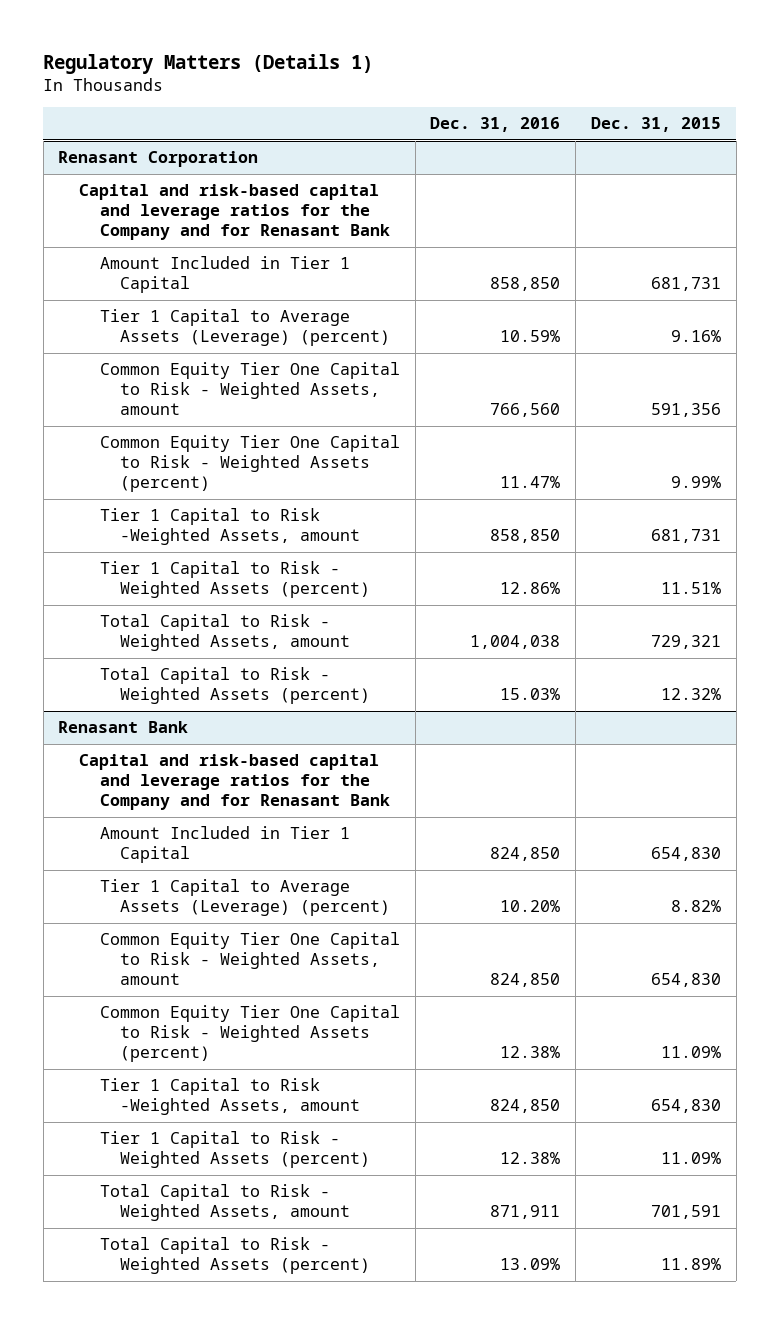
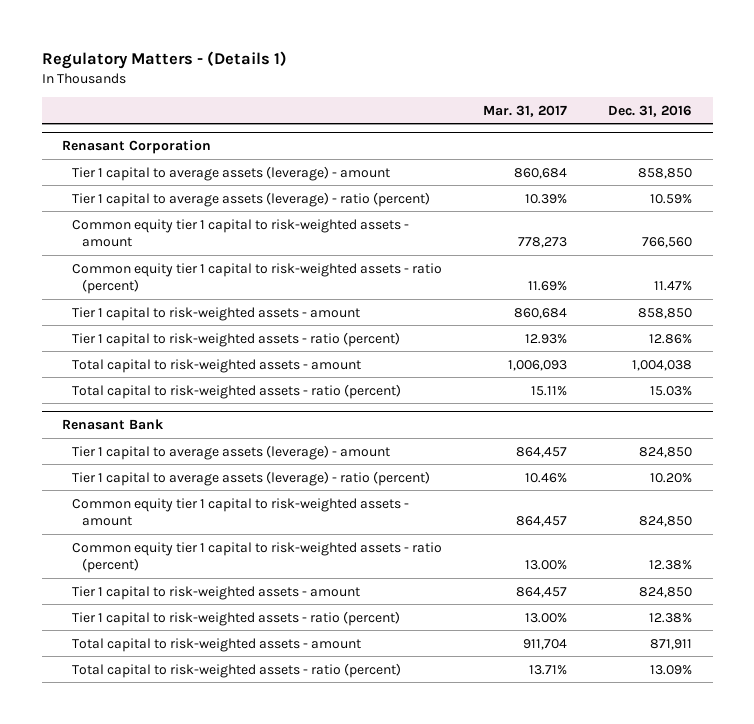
- Regulatory Matters (Details 1)
+ Regulatory Matters - (Details 1)
- | Dec. 31, 2016 | Dec. 31, 2015
+ | Mar. 31, 2017 | Dec. 31, 2016
@ Renasant Corporation
- Capital and risk-based capital and leverage ratios for the Company and for Renasant Bank
- Amount Included in Tier 1 Capital | 858,850 | 681,731
- Tier 1 Capital to Average Assets (Leverage) (percent) | 10.59% | 9.16%
- Common Equity Tier One Capital to Risk - Weighted Assets, amount | 766,560 | 591,356
- Common Equity Tier One Capital to Risk - Weighted Assets (percent) | 11.47% | 9.99%
- Tier 1 Capital to Risk -Weighted Assets, amount | 858,850 | 681,731
- Tier 1 Capital to Risk - Weighted Assets (percent) | 12.86% | 11.51%
- Total Capital to Risk - Weighted Assets, amount | 1,004,038 | 729,321
- Total Capital to Risk - Weighted Assets (percent) | 15.03% | 12.32%
+ Tier 1 capital to average assets (leverage) - amount | 860,684 | 858,850
+ Tier 1 capital to average assets (leverage) - ratio (percent) | 10.39% | 10.59%
+ Common equity tier 1 capital to risk-weighted assets - amount | 778,273 | 766,560
+ Common equity tier 1 capital to risk-weighted assets - ratio (percent) | 11.69% | 11.47%
+ Tier 1 capital to risk-weighted assets - amount | 860,684 | 858,850
+ Tier 1 capital to risk-weighted assets - ratio (percent) | 12.93% | 12.86%
+ Total capital to risk-weighted assets - amount | 1,006,093 | 1,004,038
+ Total capital to risk-weighted assets - ratio (percent) | 15.11% | 15.03%
@ Renasant Bank
- Capital and risk-based capital and leverage ratios for the Company and for Renasant Bank
- Amount Included in Tier 1 Capital | 824,850 | 654,830
- Tier 1 Capital to Average Assets (Leverage) (percent) | 10.20% | 8.82%
- Common Equity Tier One Capital to Risk - Weighted Assets, amount | 824,850 | 654,830
- Common Equity Tier One Capital to Risk - Weighted Assets (percent) | 12.38% | 11.09%
- Tier 1 Capital to Risk -Weighted Assets, amount | 824,850 | 654,830
- Tier 1 Capital to Risk - Weighted Assets (percent) | 12.38% | 11.09%
- Total Capital to Risk - Weighted Assets, amount | 871,911 | 701,591
- Total Capital to Risk - Weighted Assets (percent) | 13.09% | 11.89%
+ Tier 1 capital to average assets (leverage) - amount | 864,457 | 824,850
+ Tier 1 capital to average assets (leverage) - ratio (percent) | 10.46% | 10.20%
+ Common equity tier 1 capital to risk-weighted assets - amount | 864,457 | 824,850
+ Common equity tier 1 capital to risk-weighted assets - ratio (percent) | 13.00% | 12.38%
+ Tier 1 capital to risk-weighted assets - amount | 864,457 | 824,850
+ Tier 1 capital to risk-weighted assets - ratio (percent) | 13.00% | 12.38%
+ Total capital to risk-weighted assets - amount | 911,704 | 871,911
+ Total capital to risk-weighted assets - ratio (percent) | 13.71% | 13.09%

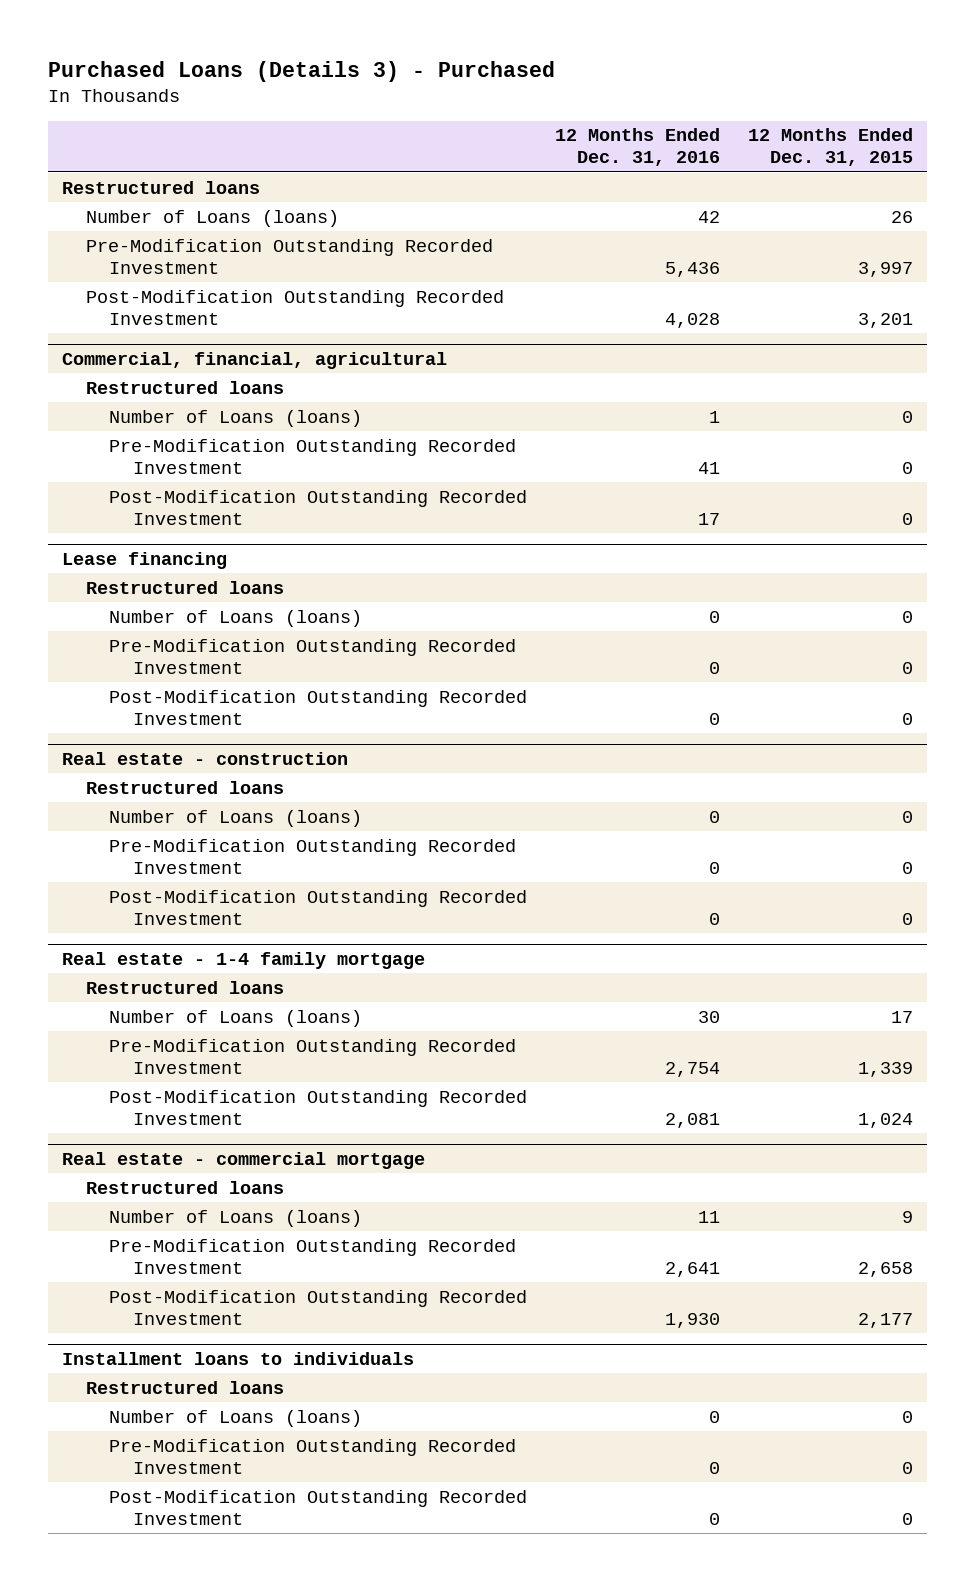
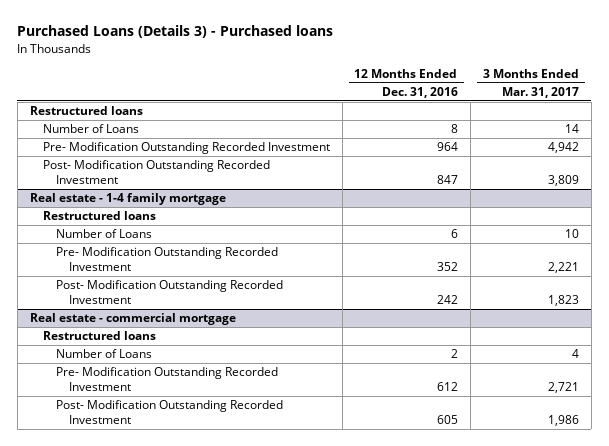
- Purchased Loans (Details 3) - Purchased
+ Purchased Loans (Details 3) - Purchased loans
- | 12 Months Ended Dec. 31, 2016 | 12 Months Ended Dec. 31, 2015
+ | 12 Months Ended Dec. 31, 2016 | 3 Months Ended Mar. 31, 2017
- Number of Loans (loans) | 42 | 26
- Pre-Modification Outstanding Recorded Investment | 5,436 | 3,997
- Post-Modification Outstanding Recorded Investment | 4,028 | 3,201
- Commercial, financial, agricultural
- Restructured loans
- Number of Loans (loans) | 1 | 0
- Pre-Modification Outstanding Recorded Investment | 41 | 0
- Post-Modification Outstanding Recorded Investment | 17 | 0
- Lease financing
- Restructured loans
- Number of Loans (loans) | 0 | 0
- Pre-Modification Outstanding Recorded Investment | 0 | 0
- Post-Modification Outstanding Recorded Investment | 0 | 0
- Real estate - construction
- Restructured loans
- Number of Loans (loans) | 0 | 0
- Pre-Modification Outstanding Recorded Investment | 0 | 0
- Post-Modification Outstanding Recorded Investment | 0 | 0
+ Number of Loans | 8 | 14
+ Pre- Modification Outstanding Recorded Investment | 964 | 4,942
+ Post- Modification Outstanding Recorded Investment | 847 | 3,809
@ Real estate - 1-4 family mortgage
- Number of Loans (loans) | 30 | 17
- Pre-Modification Outstanding Recorded Investment | 2,754 | 1,339
- Post-Modification Outstanding Recorded Investment | 2,081 | 1,024
+ Number of Loans | 6 | 10
+ Pre- Modification Outstanding Recorded Investment | 352 | 2,221
+ Post- Modification Outstanding Recorded Investment | 242 | 1,823
@ Real estate - commercial mortgage
- Number of Loans (loans) | 11 | 9
- Pre-Modification Outstanding Recorded Investment | 2,641 | 2,658
- Post-Modification Outstanding Recorded Investment | 1,930 | 2,177
- Installment loans to individuals
- Restructured loans
- Number of Loans (loans) | 0 | 0
- Pre-Modification Outstanding Recorded Investment | 0 | 0
- Post-Modification Outstanding Recorded Investment | 0 | 0
@ Real estate - commercial mortgage
+ Number of Loans | 2 | 4
+ Pre- Modification Outstanding Recorded Investment | 612 | 2,721
+ Post- Modification Outstanding Recorded Investment | 605 | 1,986

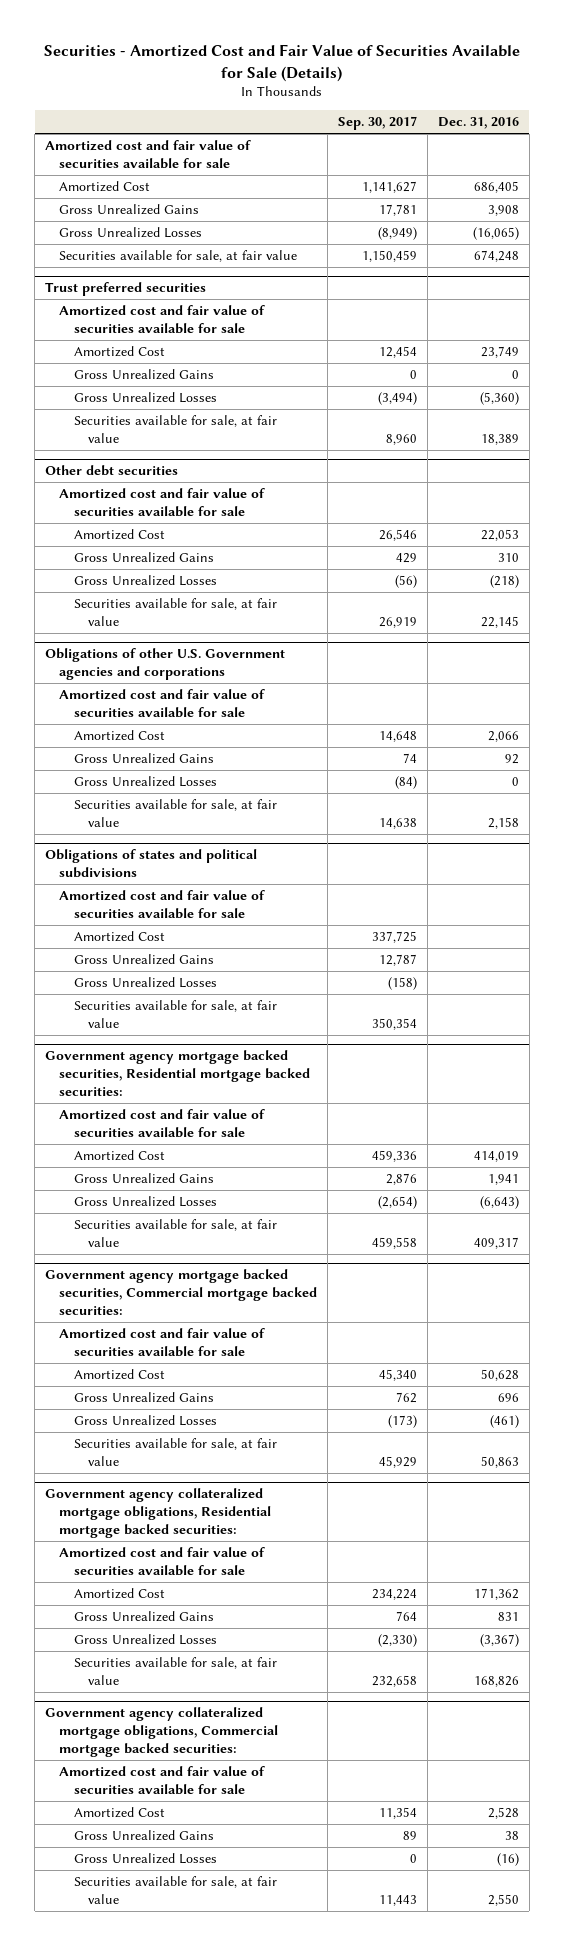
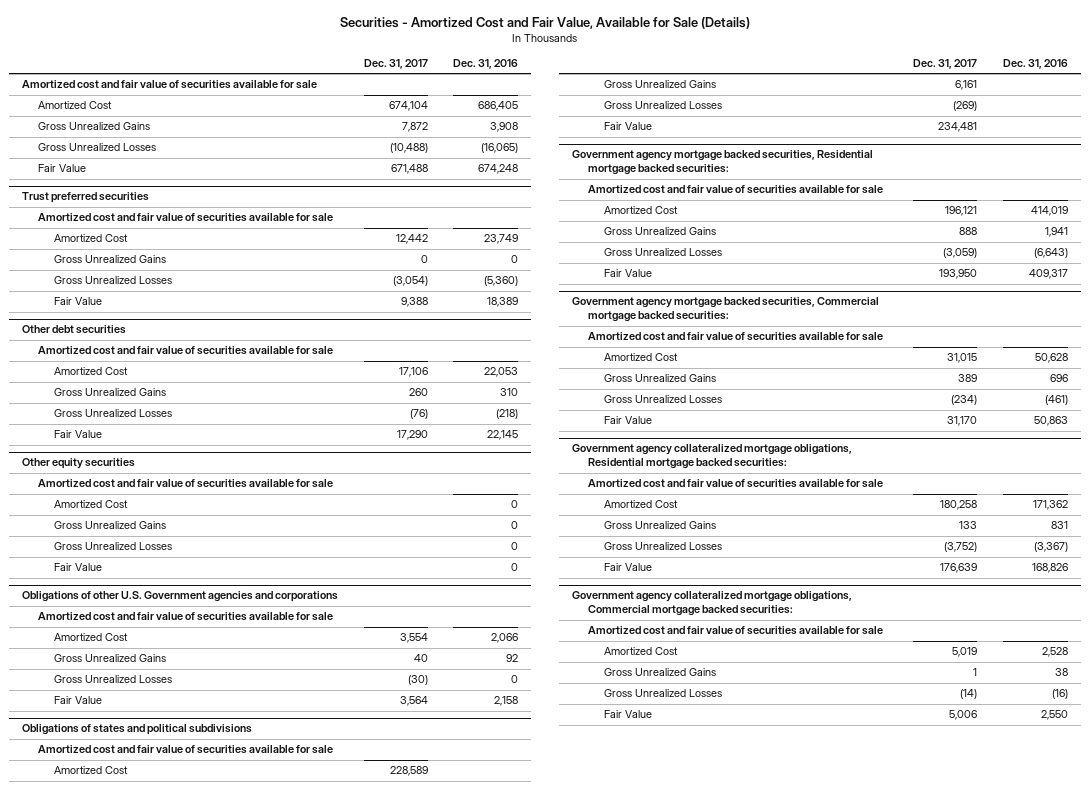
- Securities - Amortized Cost and Fair Value of Securities Available for Sale (Details)
+ Securities - Amortized Cost and Fair Value, Available for Sale (Details)
- | Sep. 30, 2017 | Dec. 31, 2016
+ | Dec. 31, 2017 | Dec. 31, 2016
- Securities available for sale, at fair value | 1,150,459 | 674,248
+ Fair Value | 671,488 | 674,248
@ Trust preferred securities
- Securities available for sale, at fair value | 8,960 | 18,389
+ Fair Value | 9,388 | 18,389
@ Other debt securities
- Securities available for sale, at fair value | 26,919 | 22,145
+ Fair Value | 17,290 | 22,145
+ Other equity securities
+ Amortized cost and fair value of securities available for sale
+ Amortized Cost | | 0
+ Gross Unrealized Gains | | 0
+ Gross Unrealized Losses | | 0
+ Fair Value | | 0
@ Obligations of other U.S. Government agencies and corporations
- Securities available for sale, at fair value | 14,638 | 2,158
+ Fair Value | 3,564 | 2,158
@ Obligations of states and political subdivisions
- Securities available for sale, at fair value | 350,354 |
+ Fair Value | 234,481 |
@ Government agency mortgage backed securities, Residential mortgage backed securities:
- Securities available for sale, at fair value | 459,558 | 409,317
+ Fair Value | 193,950 | 409,317
@ Government agency mortgage backed securities, Commercial mortgage backed securities:
- Securities available for sale, at fair value | 45,929 | 50,863
+ Fair Value | 31,170 | 50,863
@ Government agency collateralized mortgage obligations, Residential mortgage backed securities:
- Securities available for sale, at fair value | 232,658 | 168,826
+ Fair Value | 176,639 | 168,826
@ Government agency collateralized mortgage obligations, Commercial mortgage backed securities:
- Securities available for sale, at fair value | 11,443 | 2,550
+ Fair Value | 5,006 | 2,550

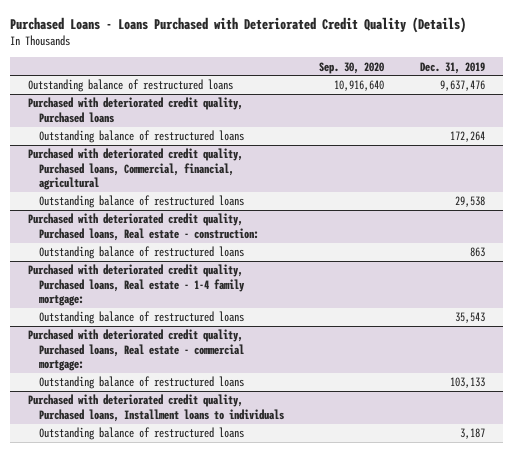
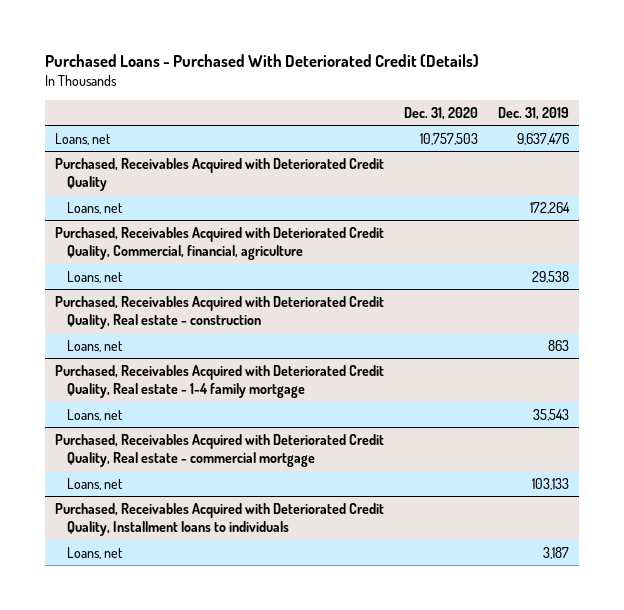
- Purchased Loans - Loans Purchased with Deteriorated Credit Quality (Details)
+ Purchased Loans - Purchased With Deteriorated Credit (Details)
- | Sep. 30, 2020 | Dec. 31, 2019
+ | Dec. 31, 2020 | Dec. 31, 2019
- Outstanding balance of restructured loans | 10,916,640 | 9,637,476
- Purchased with deteriorated credit quality, Purchased loans
- Outstanding balance of restructured loans | | 172,264
- Purchased with deteriorated credit quality, Purchased loans, Commercial, financial, agricultural
- Outstanding balance of restructured loans | | 29,538
- Purchased with deteriorated credit quality, Purchased loans, Real estate - construction:
- Outstanding balance of restructured loans | | 863
- Purchased with deteriorated credit quality, Purchased loans, Real estate - 1-4 family mortgage:
- Outstanding balance of restructured loans | | 35,543
- Purchased with deteriorated credit quality, Purchased loans, Real estate - commercial mortgage:
- Outstanding balance of restructured loans | | 103,133
- Purchased with deteriorated credit quality, Purchased loans, Installment loans to individuals
- Outstanding balance of restructured loans | | 3,187
+ Loans, net | 10,757,503 | 9,637,476
+ Purchased, Receivables Acquired with Deteriorated Credit Quality
+ Loans, net | | 172,264
+ Purchased, Receivables Acquired with Deteriorated Credit Quality, Commercial, financial, agriculture
+ Loans, net | | 29,538
+ Purchased, Receivables Acquired with Deteriorated Credit Quality, Real estate - construction
+ Loans, net | | 863
+ Purchased, Receivables Acquired with Deteriorated Credit Quality, Real estate - 1-4 family mortgage
+ Loans, net | | 35,543
+ Purchased, Receivables Acquired with Deteriorated Credit Quality, Real estate - commercial mortgage
+ Loans, net | | 103,133
+ Purchased, Receivables Acquired with Deteriorated Credit Quality, Installment loans to individuals
+ Loans, net | | 3,187

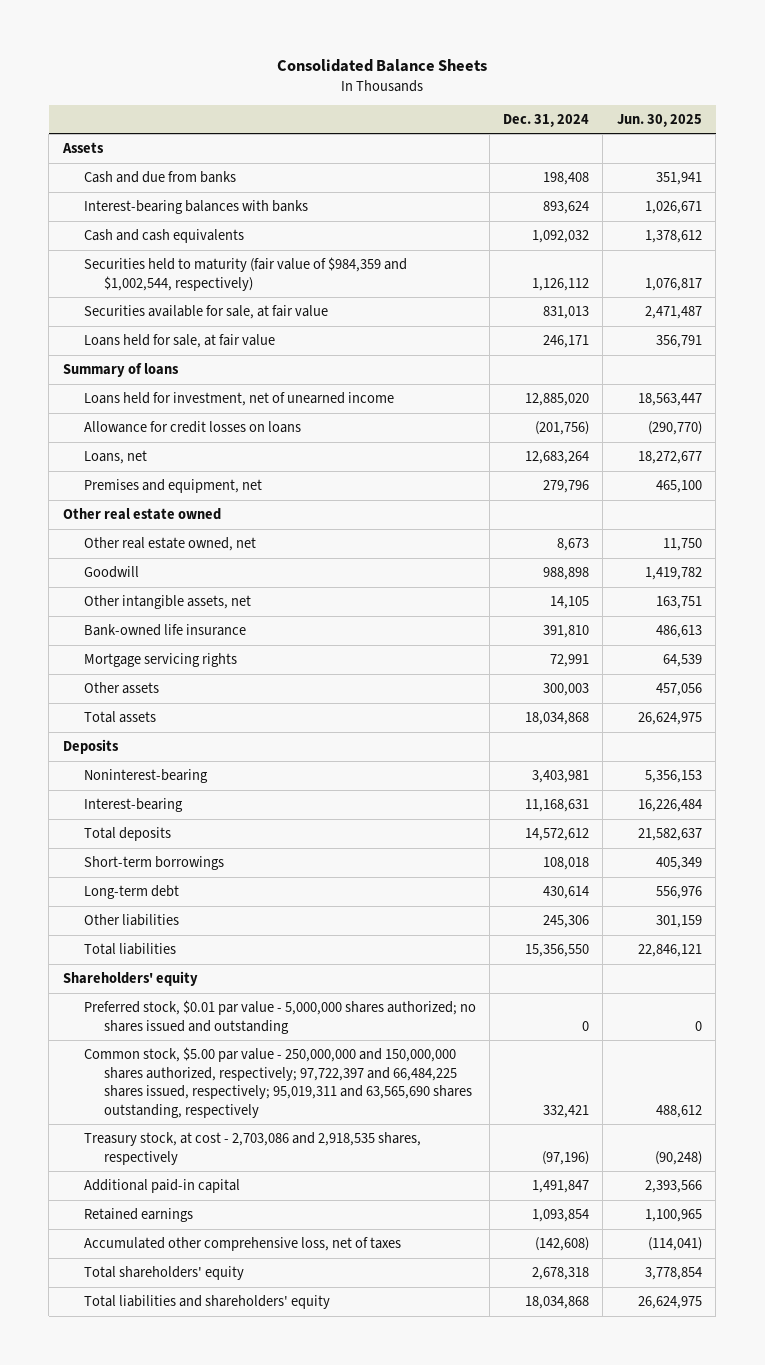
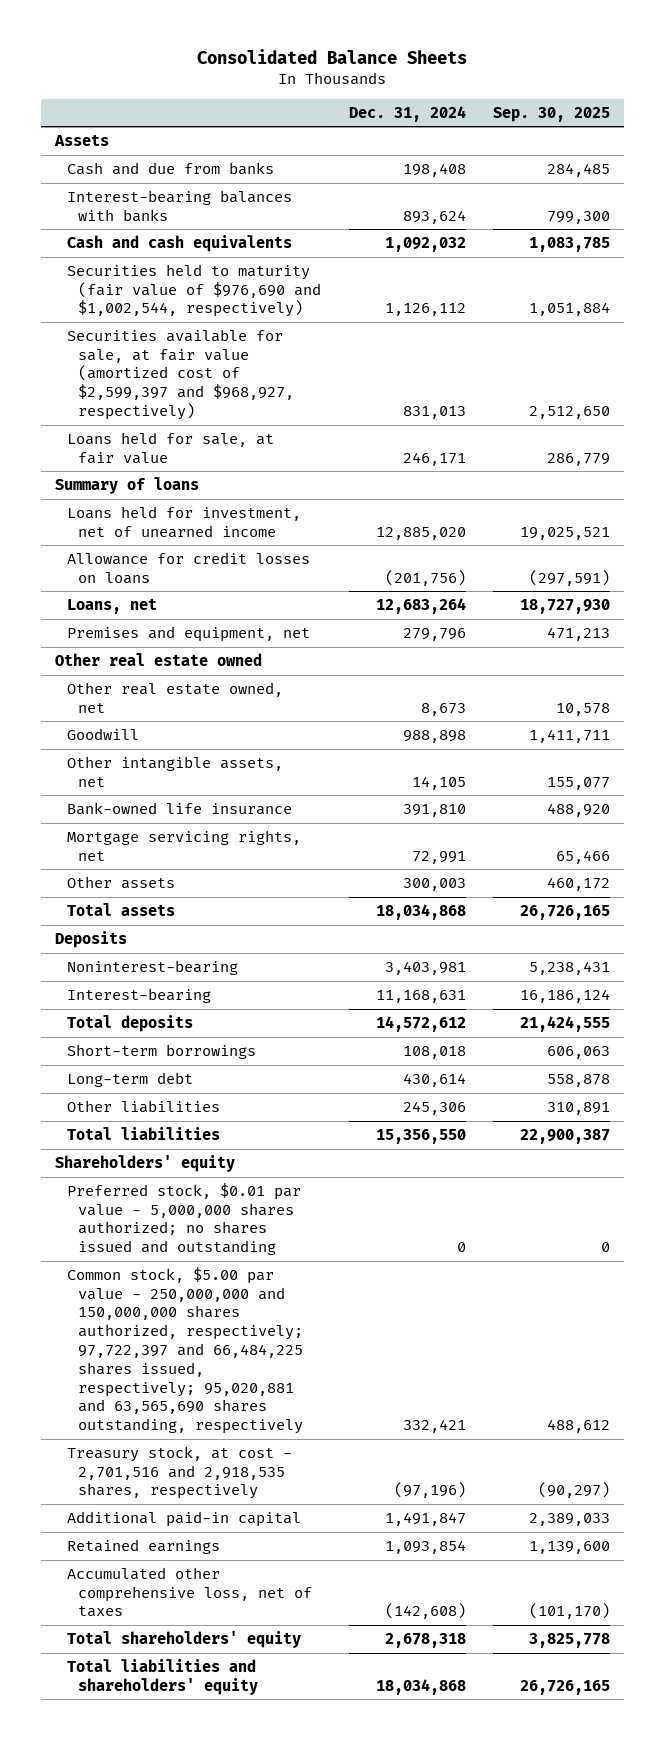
- | Dec. 31, 2024 | Jun. 30, 2025
+ | Dec. 31, 2024 | Sep. 30, 2025
- Securities held to maturity (fair value of $984,359 and $1,002,544, respectively) | 1,126,112 | 1,076,817
- Securities available for sale, at fair value | 831,013 | 2,471,487
+ Securities held to maturity (fair value of $976,690 and $1,002,544, respectively) | 1,126,112 | 1,051,884
+ Securities available for sale, at fair value (amortized cost of $2,599,397 and $968,927, respectively) | 831,013 | 2,512,650
- Mortgage servicing rights | 72,991 | 64,539
+ Mortgage servicing rights, net | 72,991 | 65,466
- Common stock, $5.00 par value - 250,000,000 and 150,000,000 shares authorized, respectively; 97,722,397 and 66,484,225 shares issued, respectively; 95,019,311 and 63,565,690 shares outstanding, respectively | 332,421 | 488,612
- Treasury stock, at cost - 2,703,086 and 2,918,535 shares, respectively | (97,196) | (90,248)
+ Common stock, $5.00 par value - 250,000,000 and 150,000,000 shares authorized, respectively; 97,722,397 and 66,484,225 shares issued, respectively; 95,020,881 and 63,565,690 shares outstanding, respectively | 332,421 | 488,612
+ Treasury stock, at cost - 2,701,516 and 2,918,535 shares, respectively | (97,196) | (90,297)

